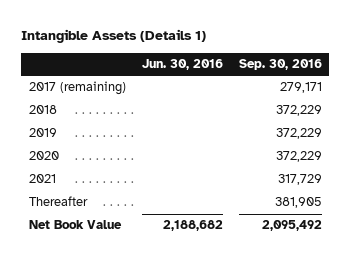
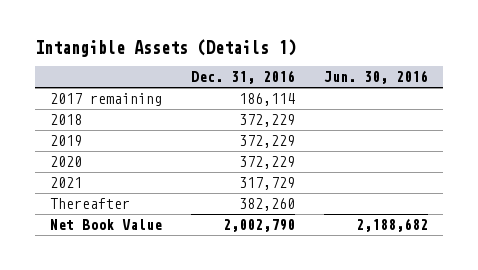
- | Jun. 30, 2016 | Sep. 30, 2016
+ | Dec. 31, 2016 | Jun. 30, 2016
- 2017 (remaining) | | 279,171
+ 2017 remaining | 186,114 |

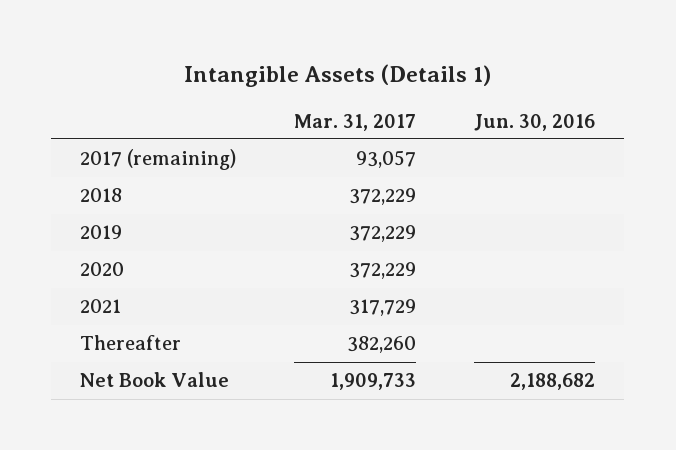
- | Dec. 31, 2016 | Jun. 30, 2016
+ | Mar. 31, 2017 | Jun. 30, 2016
- 2017 remaining | 186,114 |
+ 2017 (remaining) | 93,057 |

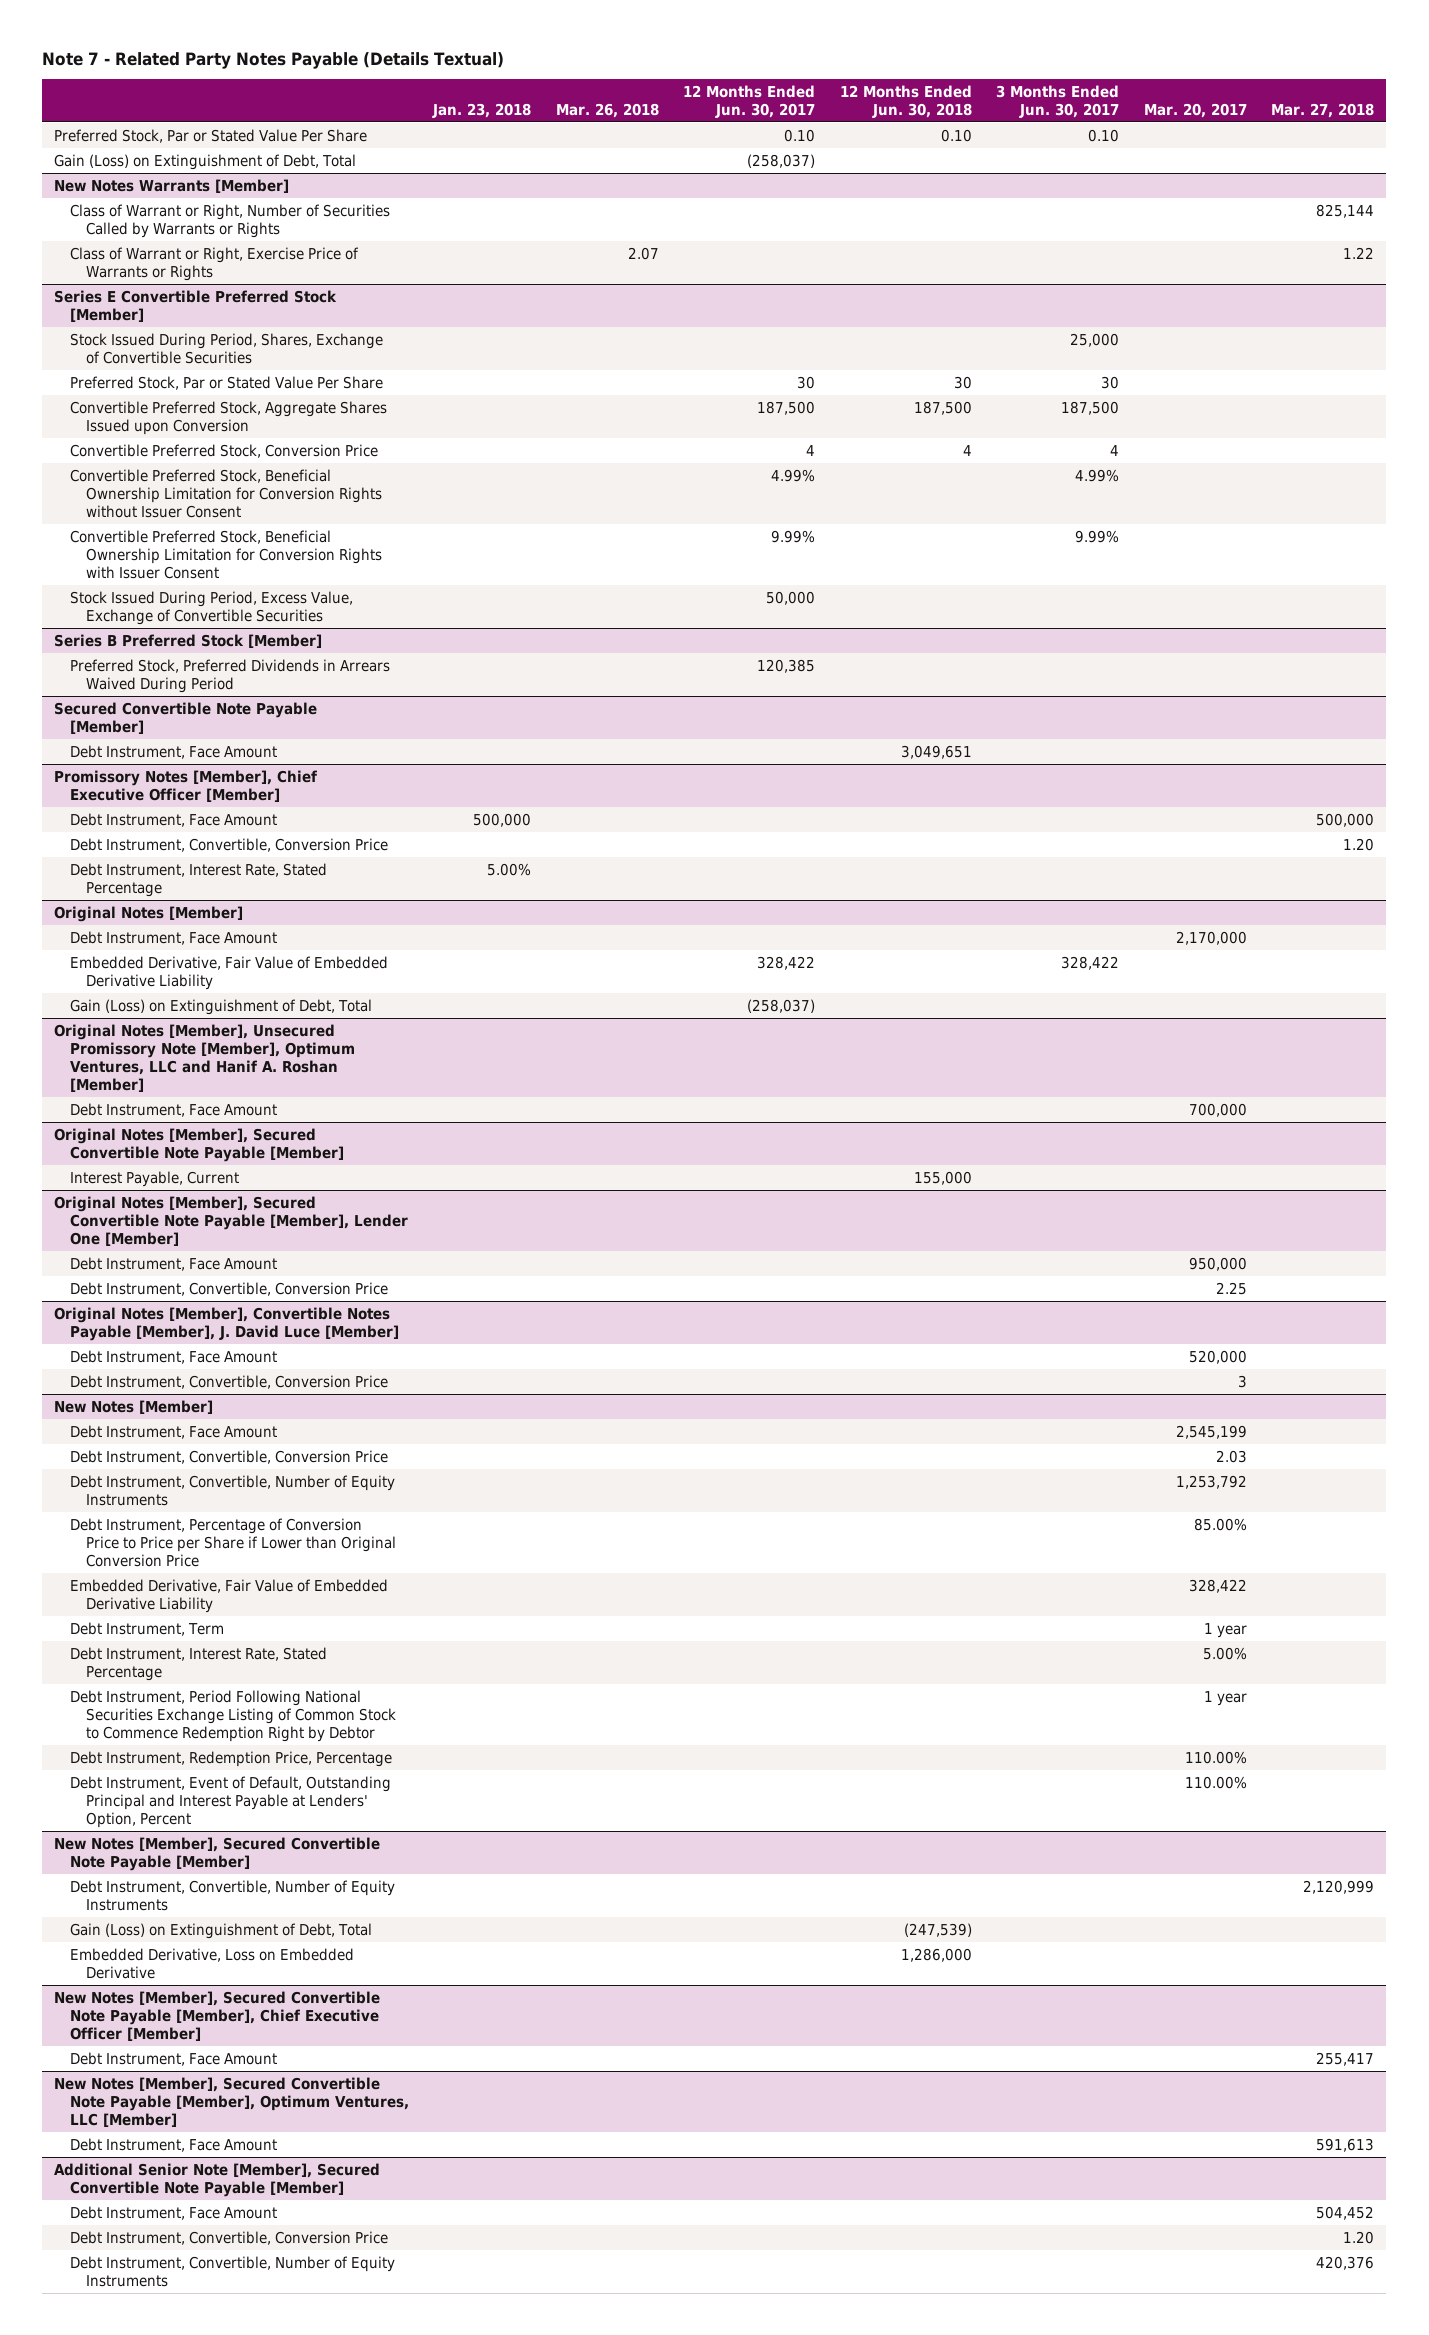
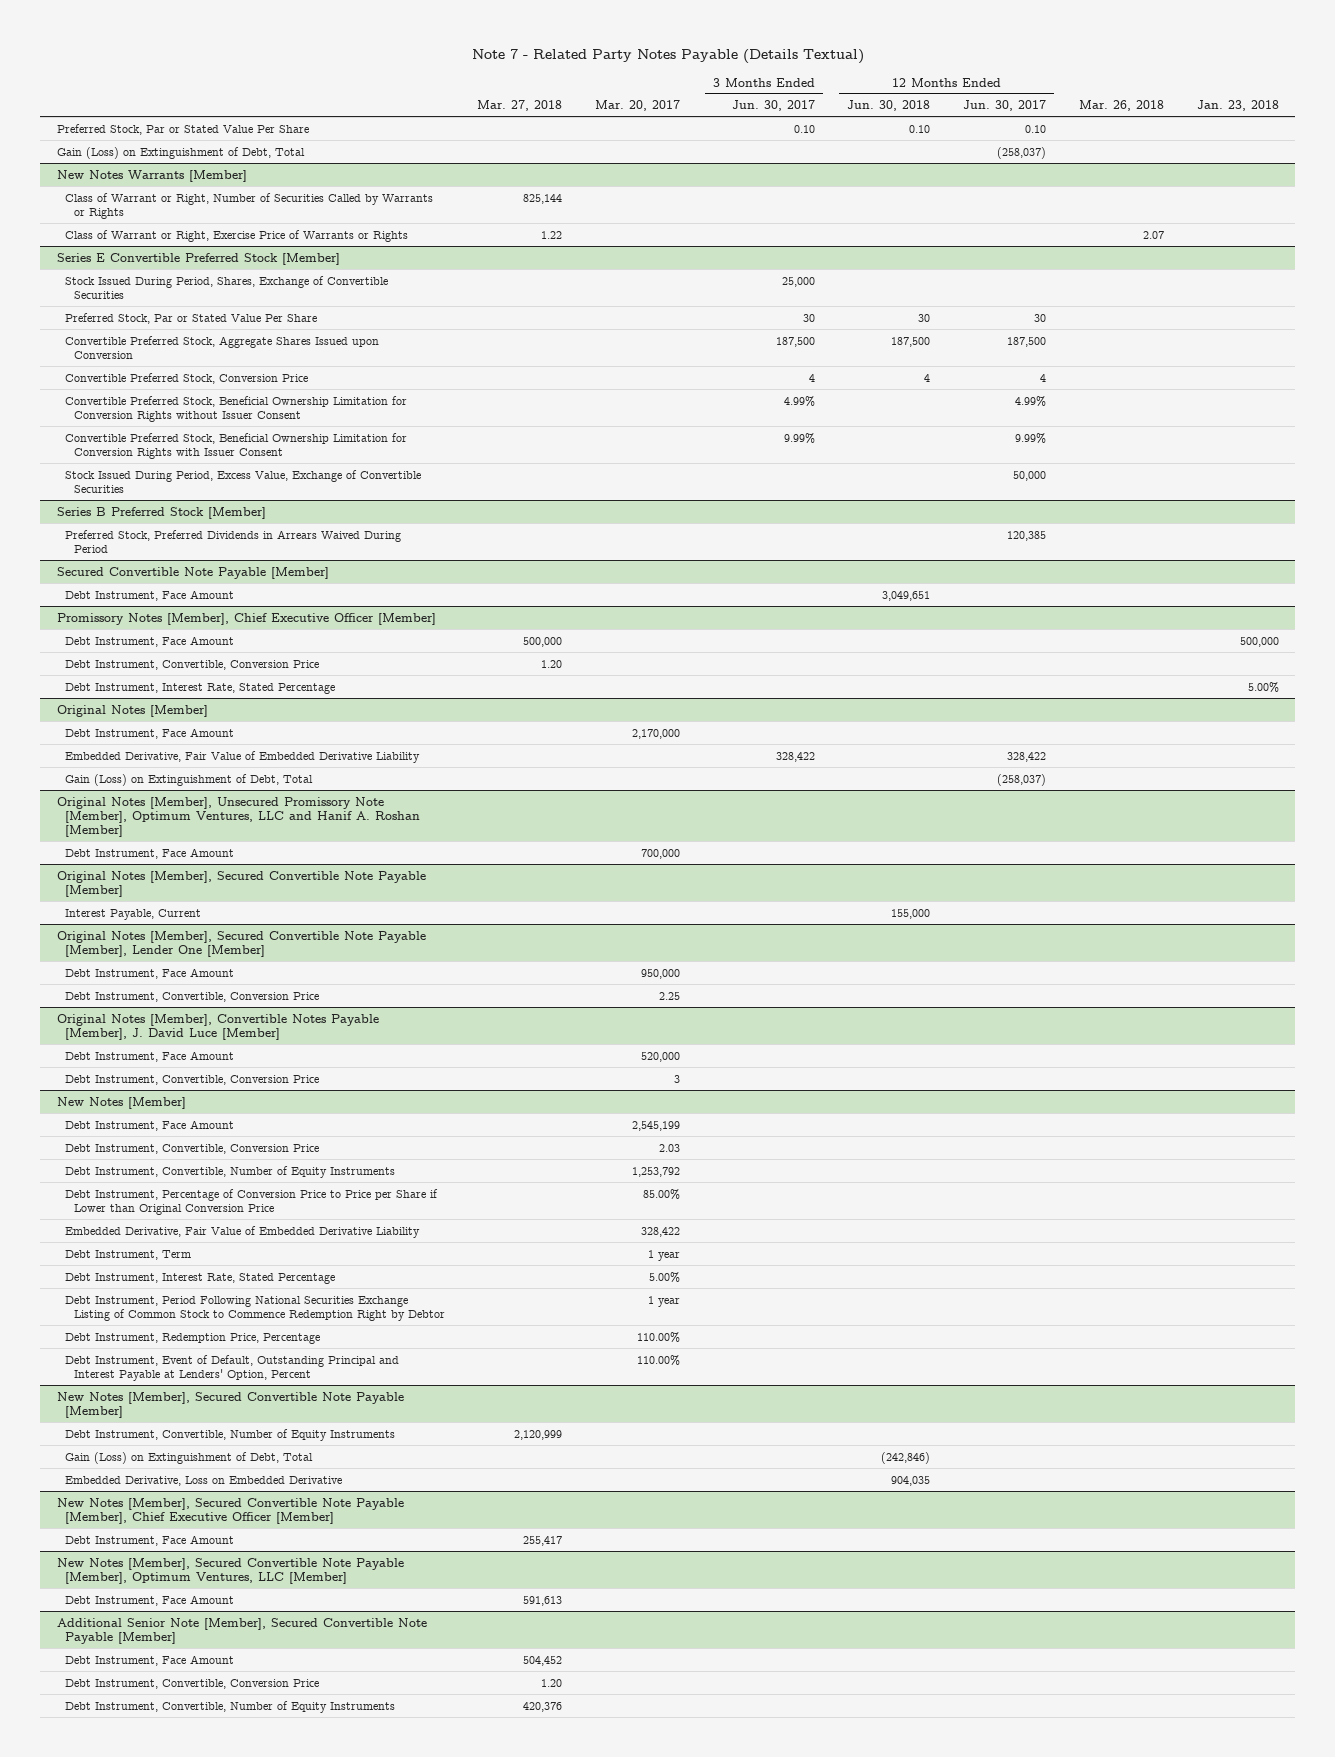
- | Jan. 23, 2018 | Mar. 26, 2018 | 12 Months Ended Jun. 30, 2017 | 12 Months Ended Jun. 30, 2018 | 3 Months Ended Jun. 30, 2017 | Mar. 20, 2017 | Mar. 27, 2018
+ | Mar. 27, 2018 | Mar. 20, 2017 | 3 Months Ended Jun. 30, 2017 | 12 Months Ended Jun. 30, 2018 | 12 Months Ended Jun. 30, 2017 | Mar. 26, 2018 | Jan. 23, 2018
@ New Notes [Member], Secured Convertible Note Payable [Member]
- Gain (Loss) on Extinguishment of Debt, Total | | | | (247,539) | | |
- Embedded Derivative, Loss on Embedded Derivative | | | | 1,286,000 | | |
+ Gain (Loss) on Extinguishment of Debt, Total | | | | (242,846) | | |
+ Embedded Derivative, Loss on Embedded Derivative | | | | 904,035 | | |

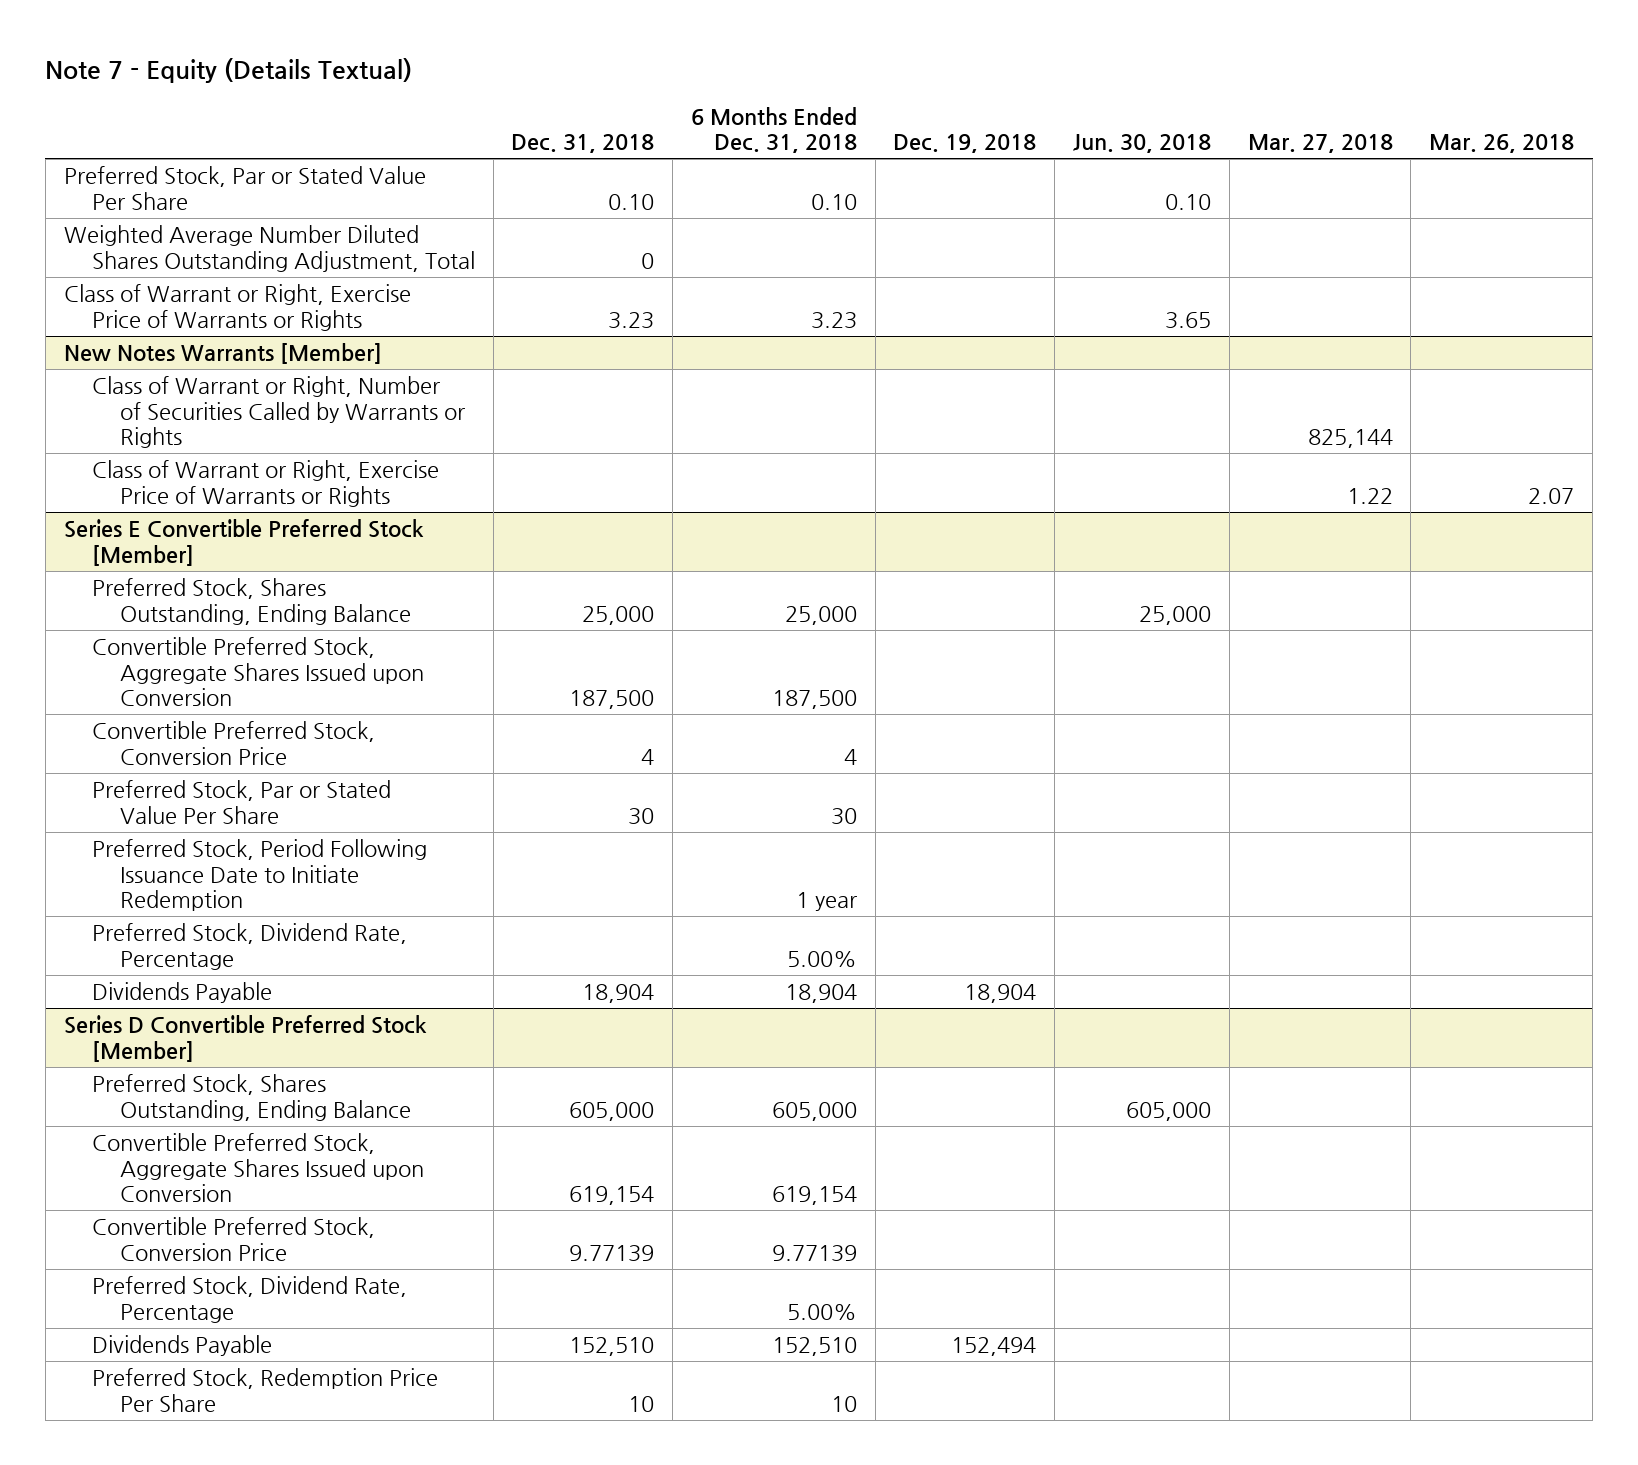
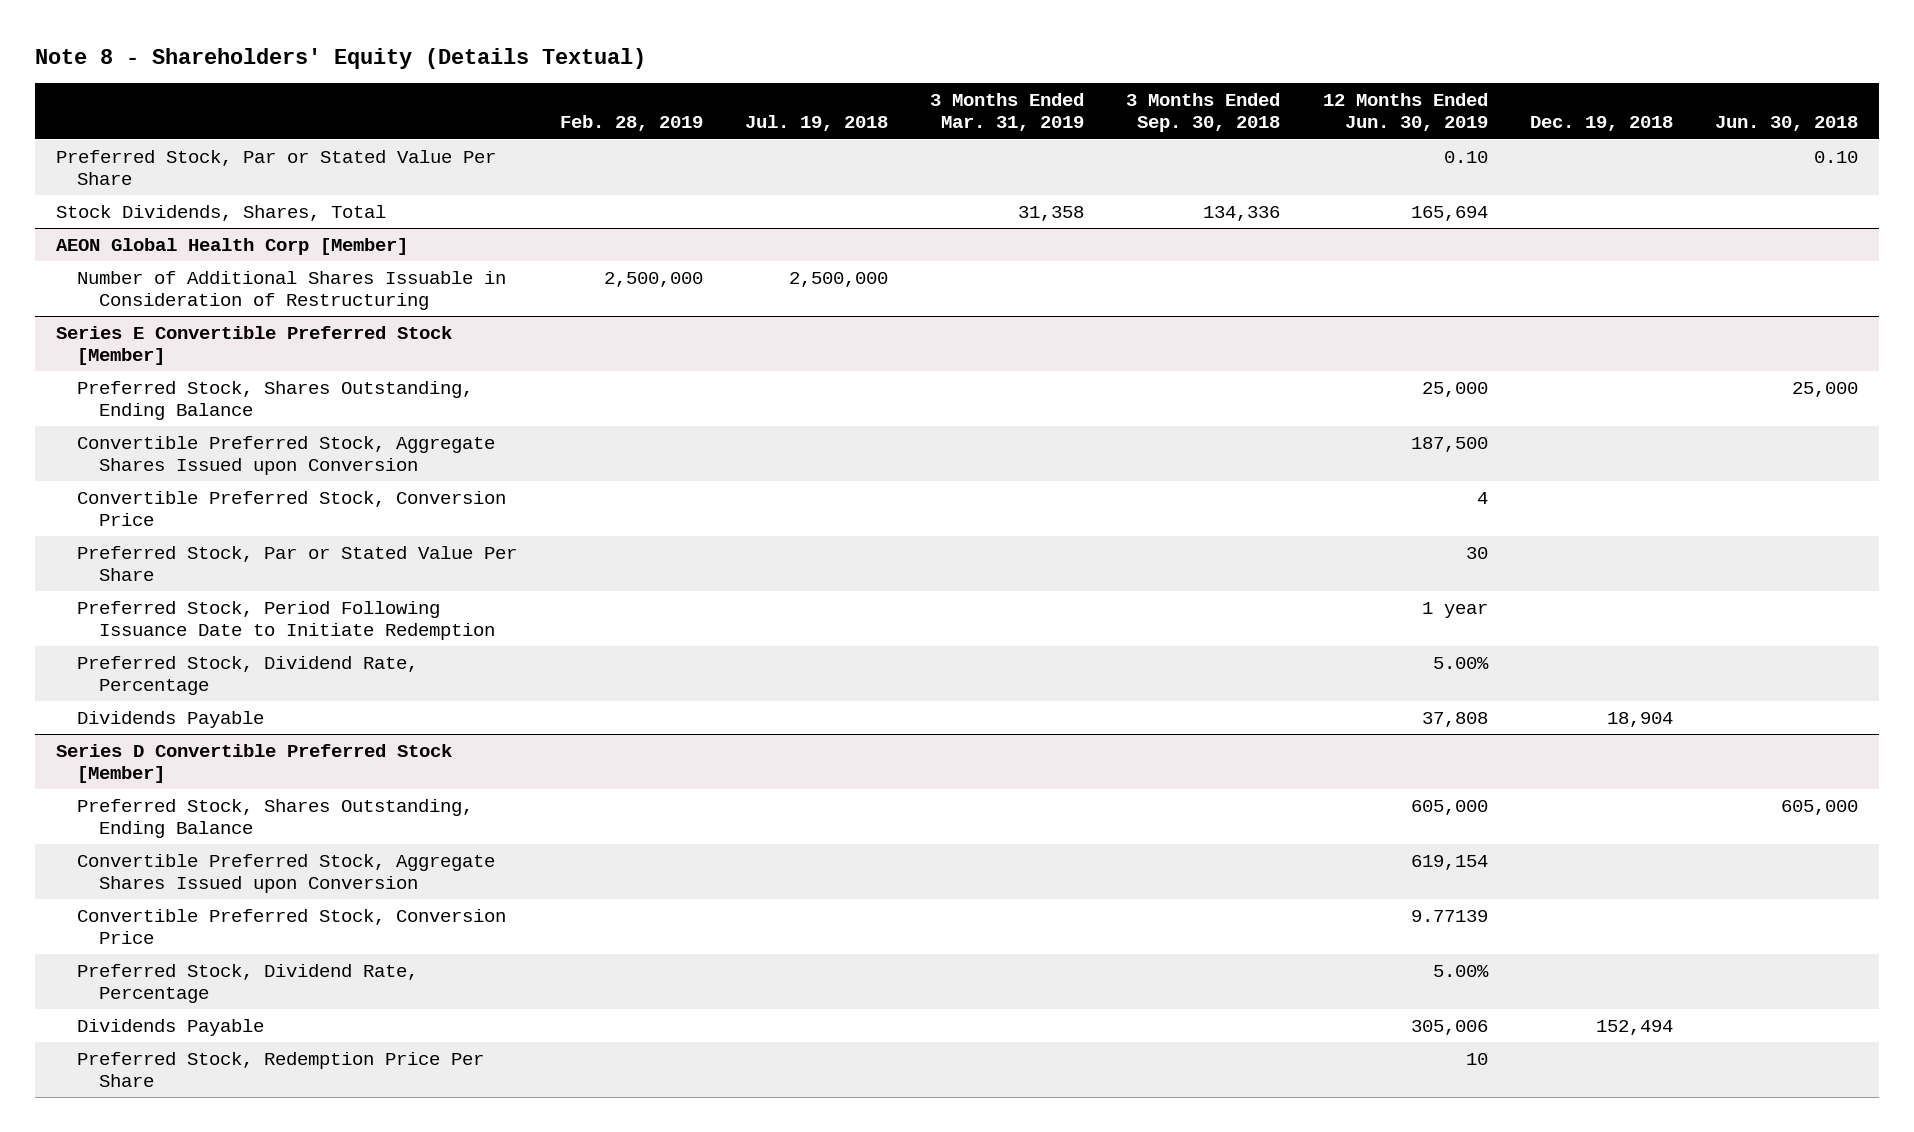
- Note 7 - Equity (Details Textual)
+ Note 8 - Shareholders' Equity (Details Textual)
- | Dec. 31, 2018 | 6 Months Ended Dec. 31, 2018 | Dec. 19, 2018 | Jun. 30, 2018 | Mar. 27, 2018 | Mar. 26, 2018
+ | Feb. 28, 2019 | Jul. 19, 2018 | 3 Months Ended Mar. 31, 2019 | 3 Months Ended Sep. 30, 2018 | 12 Months Ended Jun. 30, 2019 | Dec. 19, 2018 | Jun. 30, 2018
- Weighted Average Number Diluted Shares Outstanding Adjustment, Total | 0 | | | | |
- Class of Warrant or Right, Exercise Price of Warrants or Rights | 3.23 | 3.23 | | 3.65 | |
- New Notes Warrants [Member]
- Class of Warrant or Right, Number of Securities Called by Warrants or Rights | | | | | 825,144 |
- Class of Warrant or Right, Exercise Price of Warrants or Rights | | | | | 1.22 | 2.07
+ Stock Dividends, Shares, Total | | | 31,358 | 134,336 | 165,694 | |
+ AEON Global Health Corp [Member]
+ Number of Additional Shares Issuable in Consideration of Restructuring | 2,500,000 | 2,500,000 | | | | |

